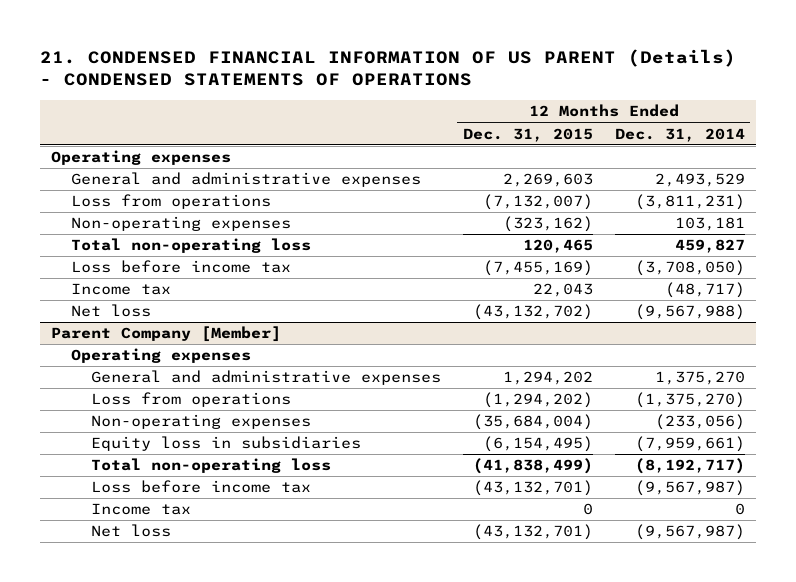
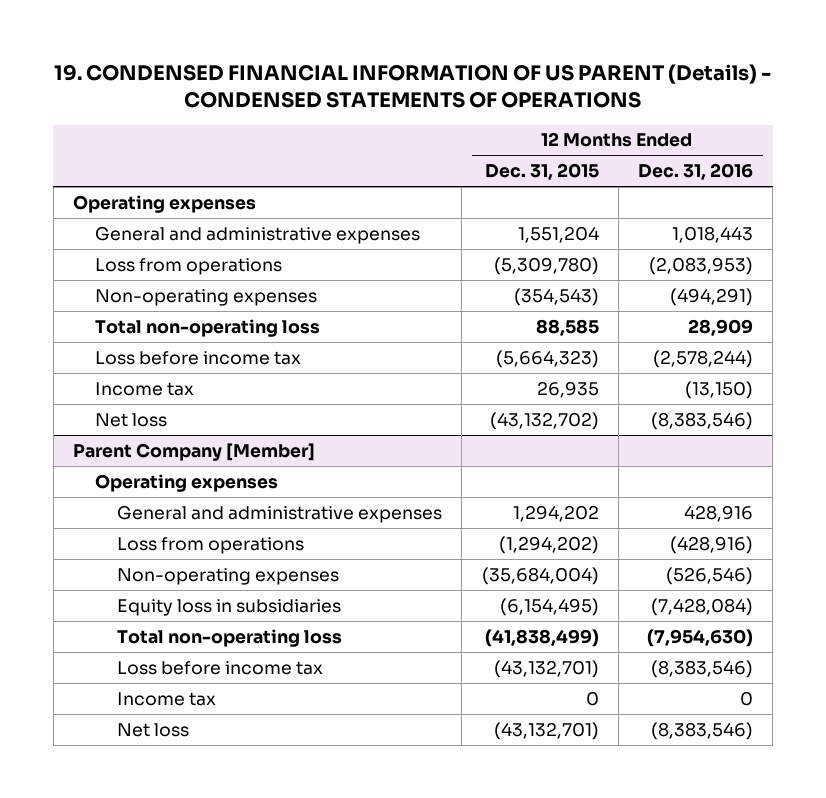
- 21. CONDENSED FINANCIAL INFORMATION OF US PARENT (Details) - CONDENSED STATEMENTS OF OPERATIONS
+ 19. CONDENSED FINANCIAL INFORMATION OF US PARENT (Details) - CONDENSED STATEMENTS OF OPERATIONS
- | 12 Months Ended Dec. 31, 2015 | 12 Months Ended Dec. 31, 2014
+ | 12 Months Ended Dec. 31, 2015 | 12 Months Ended Dec. 31, 2016
- General and administrative expenses | 2,269,603 | 2,493,529
- Loss from operations | (7,132,007) | (3,811,231)
- Non-operating expenses | (323,162) | 103,181
- Total non-operating loss | 120,465 | 459,827
- Loss before income tax | (7,455,169) | (3,708,050)
- Income tax | 22,043 | (48,717)
+ General and administrative expenses | 1,551,204 | 1,018,443
+ Loss from operations | (5,309,780) | (2,083,953)
+ Non-operating expenses | (354,543) | (494,291)
+ Total non-operating loss | 88,585 | 28,909
+ Loss before income tax | (5,664,323) | (2,578,244)
+ Income tax | 26,935 | (13,150)

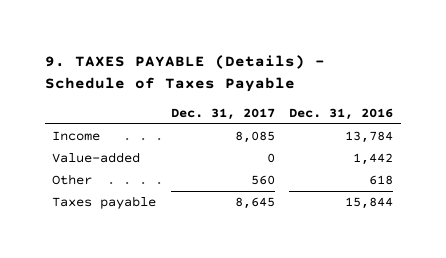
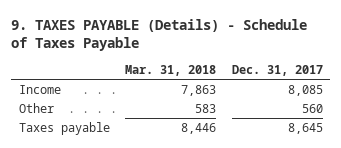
- | Dec. 31, 2017 | Dec. 31, 2016
+ | Mar. 31, 2018 | Dec. 31, 2017
- Value-added | 0 | 1,442

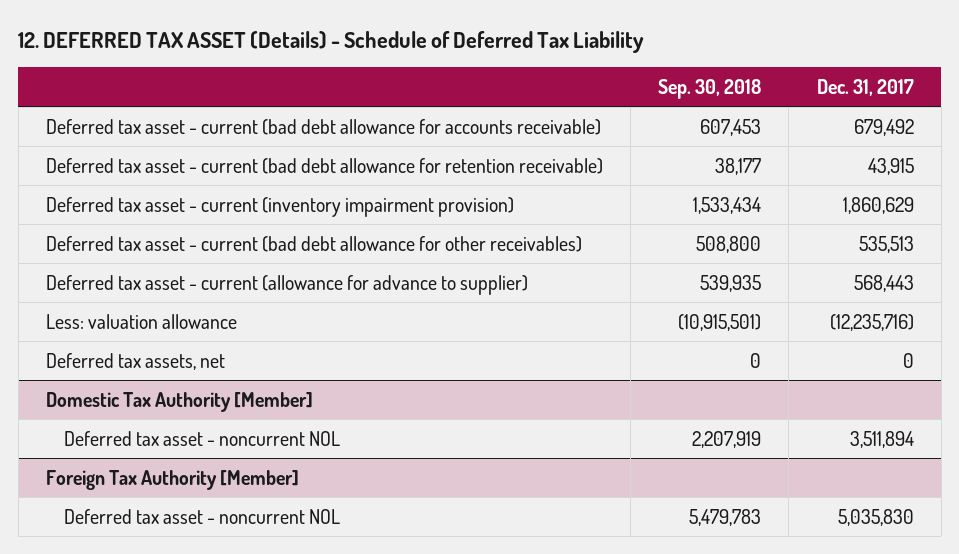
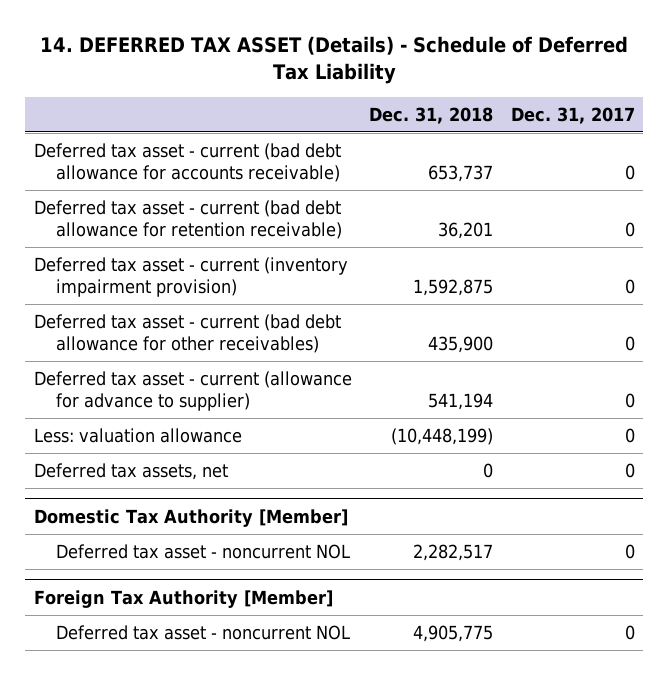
- 12. DEFERRED TAX ASSET (Details) - Schedule of Deferred Tax Liability
+ 14. DEFERRED TAX ASSET (Details) - Schedule of Deferred Tax Liability
- | Sep. 30, 2018 | Dec. 31, 2017
+ | Dec. 31, 2018 | Dec. 31, 2017
- Deferred tax asset - current (bad debt allowance for accounts receivable) | 607,453 | 679,492
- Deferred tax asset - current (bad debt allowance for retention receivable) | 38,177 | 43,915
- Deferred tax asset - current (inventory impairment provision) | 1,533,434 | 1,860,629
- Deferred tax asset - current (bad debt allowance for other receivables) | 508,800 | 535,513
- Deferred tax asset - current (allowance for advance to supplier) | 539,935 | 568,443
- Less: valuation allowance | (10,915,501) | (12,235,716)
+ Deferred tax asset - current (bad debt allowance for accounts receivable) | 653,737 | 0
+ Deferred tax asset - current (bad debt allowance for retention receivable) | 36,201 | 0
+ Deferred tax asset - current (inventory impairment provision) | 1,592,875 | 0
+ Deferred tax asset - current (bad debt allowance for other receivables) | 435,900 | 0
+ Deferred tax asset - current (allowance for advance to supplier) | 541,194 | 0
+ Less: valuation allowance | (10,448,199) | 0
@ Domestic Tax Authority [Member]
- Deferred tax asset - noncurrent NOL | 2,207,919 | 3,511,894
+ Deferred tax asset - noncurrent NOL | 2,282,517 | 0
@ Foreign Tax Authority [Member]
- Deferred tax asset - noncurrent NOL | 5,479,783 | 5,035,830
+ Deferred tax asset - noncurrent NOL | 4,905,775 | 0

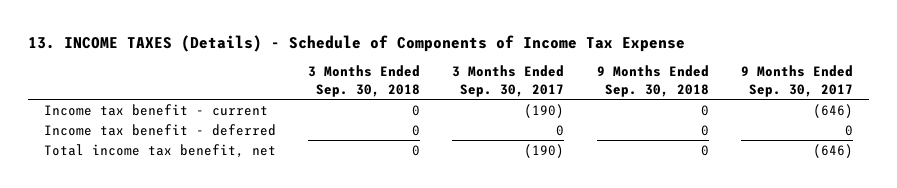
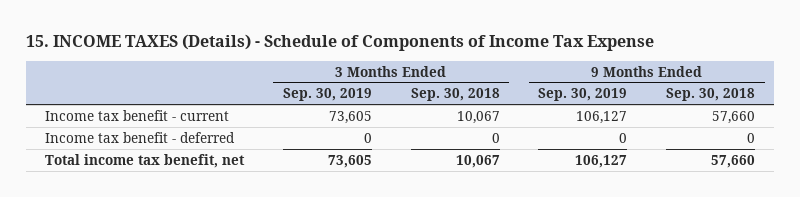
- 13. INCOME TAXES (Details) - Schedule of Components of Income Tax Expense
+ 15. INCOME TAXES (Details) - Schedule of Components of Income Tax Expense
- | 3 Months Ended Sep. 30, 2018 | 3 Months Ended Sep. 30, 2017 | 9 Months Ended Sep. 30, 2018 | 9 Months Ended Sep. 30, 2017
+ | 3 Months Ended Sep. 30, 2019 | 3 Months Ended Sep. 30, 2018 | 9 Months Ended Sep. 30, 2019 | 9 Months Ended Sep. 30, 2018
- Income tax benefit - current | 0 | (190) | 0 | (646)
+ Income tax benefit - current | 73,605 | 10,067 | 106,127 | 57,660
- Total income tax benefit, net | 0 | (190) | 0 | (646)
+ Total income tax benefit, net | 73,605 | 10,067 | 106,127 | 57,660

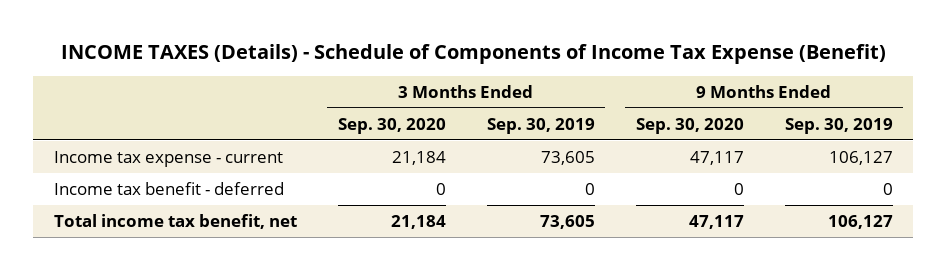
- 15. INCOME TAXES (Details) - Schedule of Components of Income Tax Expense
+ INCOME TAXES (Details) - Schedule of Components of Income Tax Expense (Benefit)
- | 3 Months Ended Sep. 30, 2019 | 3 Months Ended Sep. 30, 2018 | 9 Months Ended Sep. 30, 2019 | 9 Months Ended Sep. 30, 2018
+ | 3 Months Ended Sep. 30, 2020 | 3 Months Ended Sep. 30, 2019 | 9 Months Ended Sep. 30, 2020 | 9 Months Ended Sep. 30, 2019
- Income tax benefit - current | 73,605 | 10,067 | 106,127 | 57,660
+ Income tax expense - current | 21,184 | 73,605 | 47,117 | 106,127

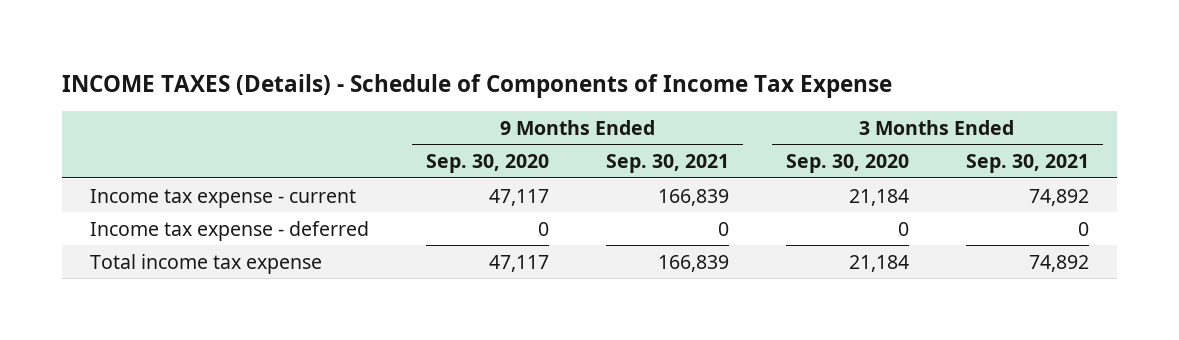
- INCOME TAXES (Details) - Schedule of Components of Income Tax Expense (Benefit)
+ INCOME TAXES (Details) - Schedule of Components of Income Tax Expense
- | 3 Months Ended Sep. 30, 2020 | 3 Months Ended Sep. 30, 2019 | 9 Months Ended Sep. 30, 2020 | 9 Months Ended Sep. 30, 2019
+ | 9 Months Ended Sep. 30, 2020 | 9 Months Ended Sep. 30, 2021 | 3 Months Ended Sep. 30, 2020 | 3 Months Ended Sep. 30, 2021
- Income tax benefit - deferred | 0 | 0 | 0 | 0
- Total income tax benefit, net | 21,184 | 73,605 | 47,117 | 106,127
+ Income tax expense - deferred | 0 | 0 | 0 | 0
+ Total income tax expense | 47,117 | 166,839 | 21,184 | 74,892

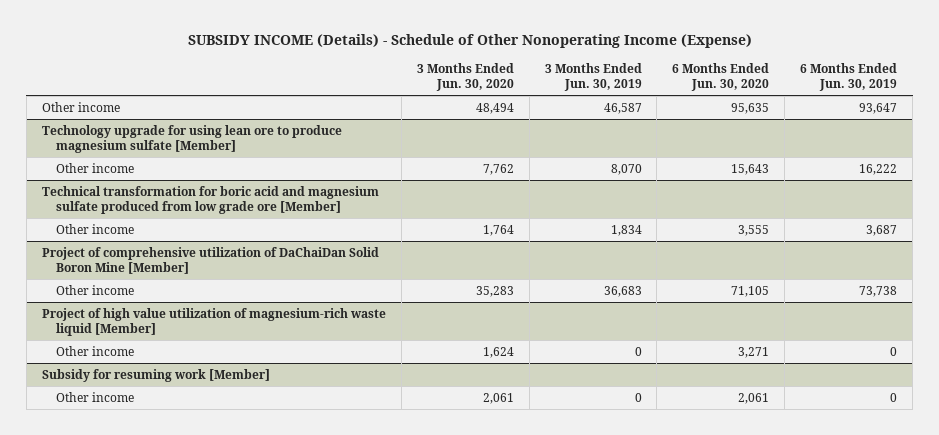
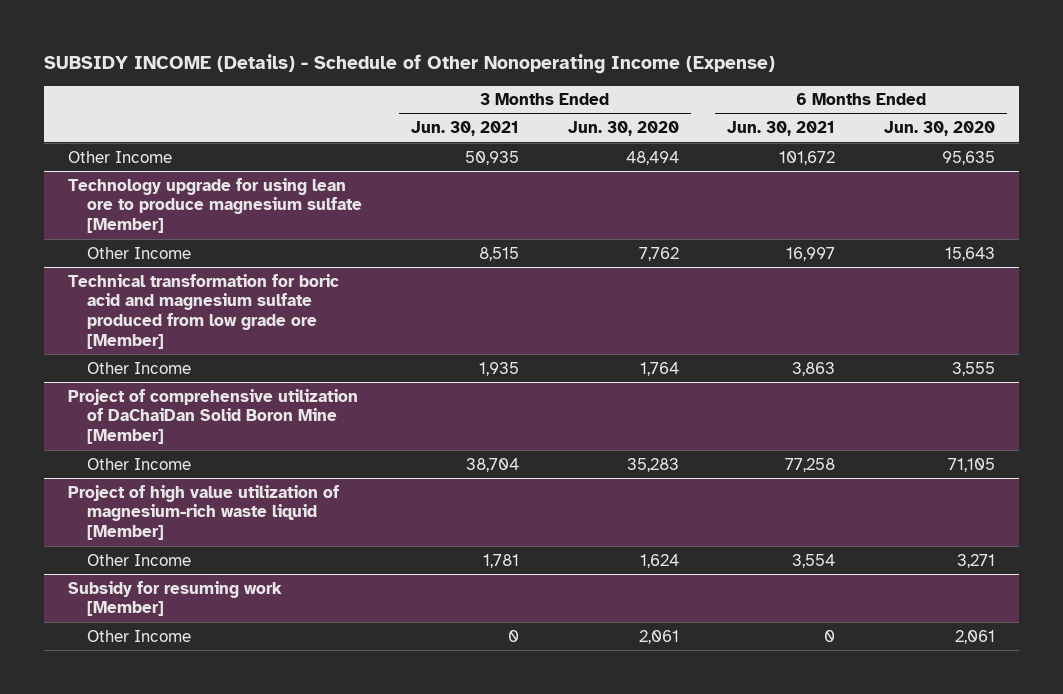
- | 3 Months Ended Jun. 30, 2020 | 3 Months Ended Jun. 30, 2019 | 6 Months Ended Jun. 30, 2020 | 6 Months Ended Jun. 30, 2019
+ | 3 Months Ended Jun. 30, 2021 | 3 Months Ended Jun. 30, 2020 | 6 Months Ended Jun. 30, 2021 | 6 Months Ended Jun. 30, 2020
- Other income | 48,494 | 46,587 | 95,635 | 93,647
+ Other Income | 50,935 | 48,494 | 101,672 | 95,635
@ Technology upgrade for using lean ore to produce magnesium sulfate [Member]
- Other income | 7,762 | 8,070 | 15,643 | 16,222
+ Other Income | 8,515 | 7,762 | 16,997 | 15,643
@ Technical transformation for boric acid and magnesium sulfate produced from low grade ore [Member]
- Other income | 1,764 | 1,834 | 3,555 | 3,687
+ Other Income | 1,935 | 1,764 | 3,863 | 3,555
@ Project of comprehensive utilization of DaChaiDan Solid Boron Mine [Member]
- Other income | 35,283 | 36,683 | 71,105 | 73,738
+ Other Income | 38,704 | 35,283 | 77,258 | 71,105
@ Project of high value utilization of magnesium-rich waste liquid [Member]
- Other income | 1,624 | 0 | 3,271 | 0
+ Other Income | 1,781 | 1,624 | 3,554 | 3,271
@ Subsidy for resuming work [Member]
- Other income | 2,061 | 0 | 2,061 | 0
+ Other Income | 0 | 2,061 | 0 | 2,061

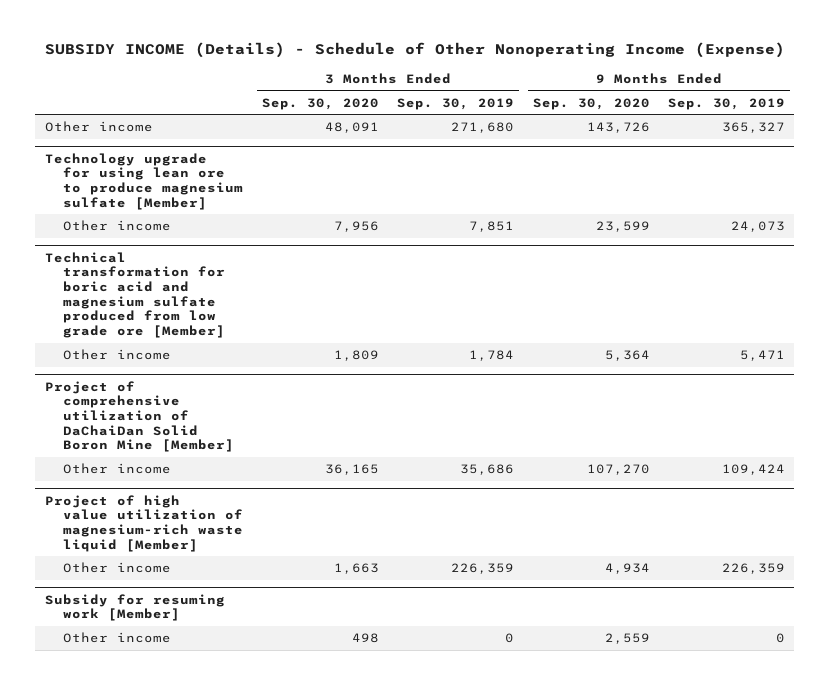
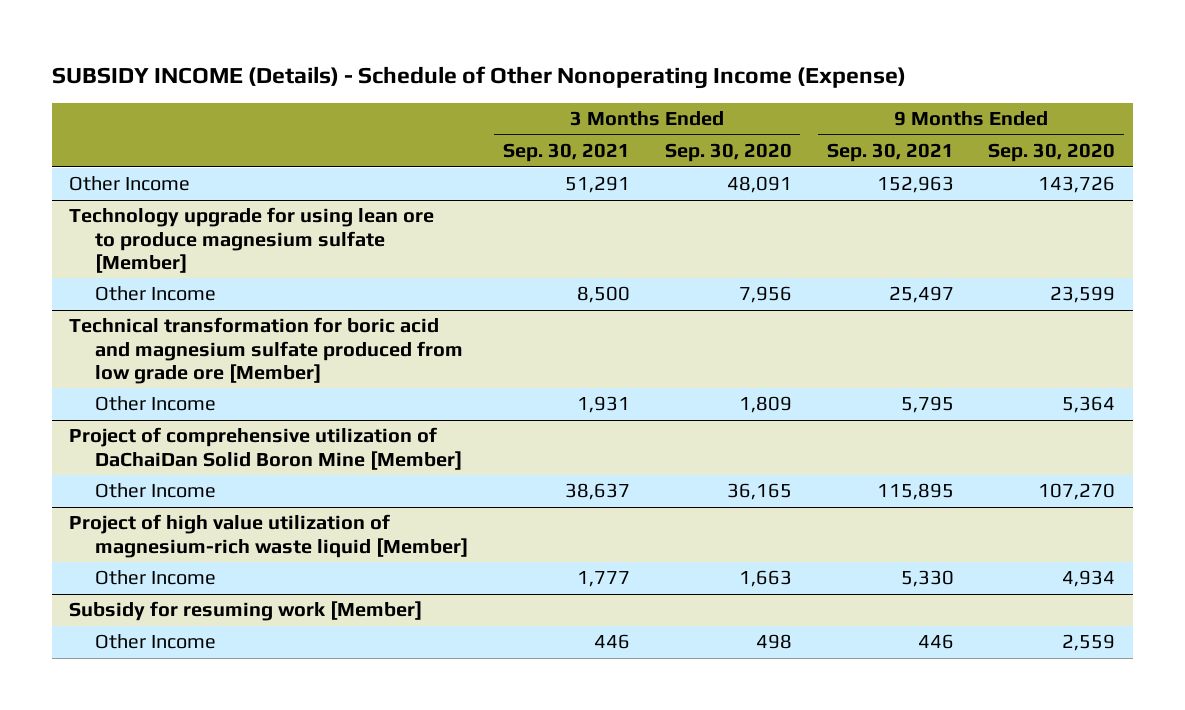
- | 3 Months Ended Sep. 30, 2020 | 3 Months Ended Sep. 30, 2019 | 9 Months Ended Sep. 30, 2020 | 9 Months Ended Sep. 30, 2019
+ | 3 Months Ended Sep. 30, 2021 | 3 Months Ended Sep. 30, 2020 | 9 Months Ended Sep. 30, 2021 | 9 Months Ended Sep. 30, 2020
- Other income | 48,091 | 271,680 | 143,726 | 365,327
+ Other Income | 51,291 | 48,091 | 152,963 | 143,726
@ Technology upgrade for using lean ore to produce magnesium sulfate [Member]
- Other income | 7,956 | 7,851 | 23,599 | 24,073
+ Other Income | 8,500 | 7,956 | 25,497 | 23,599
@ Technical transformation for boric acid and magnesium sulfate produced from low grade ore [Member]
- Other income | 1,809 | 1,784 | 5,364 | 5,471
+ Other Income | 1,931 | 1,809 | 5,795 | 5,364
@ Project of comprehensive utilization of DaChaiDan Solid Boron Mine [Member]
- Other income | 36,165 | 35,686 | 107,270 | 109,424
+ Other Income | 38,637 | 36,165 | 115,895 | 107,270
@ Project of high value utilization of magnesium-rich waste liquid [Member]
- Other income | 1,663 | 226,359 | 4,934 | 226,359
+ Other Income | 1,777 | 1,663 | 5,330 | 4,934
@ Subsidy for resuming work [Member]
- Other income | 498 | 0 | 2,559 | 0
+ Other Income | 446 | 498 | 446 | 2,559

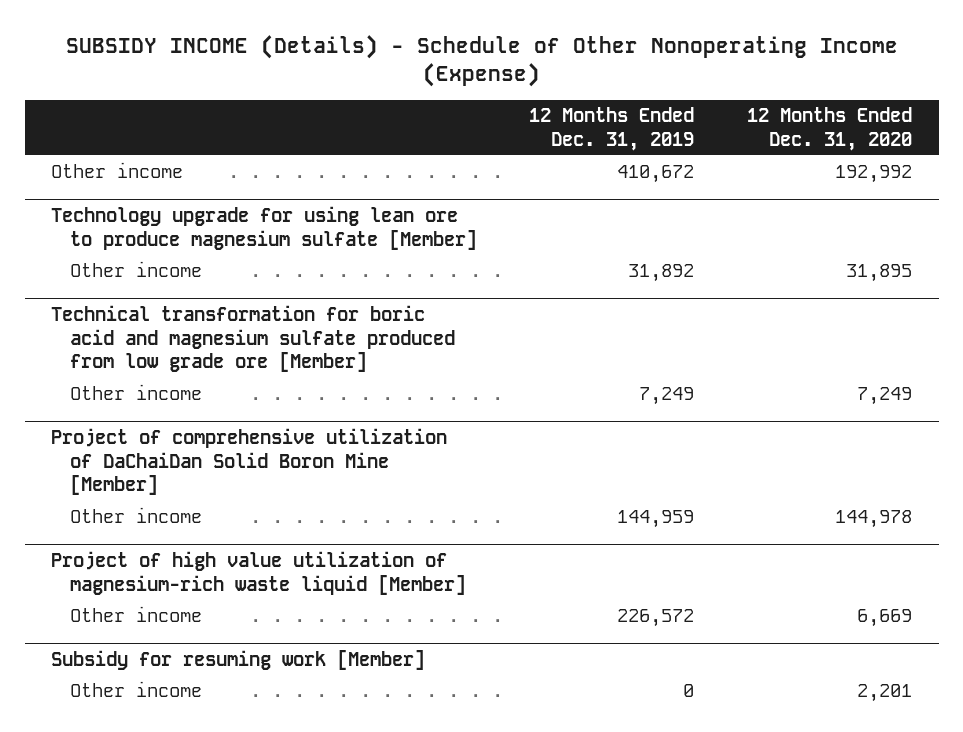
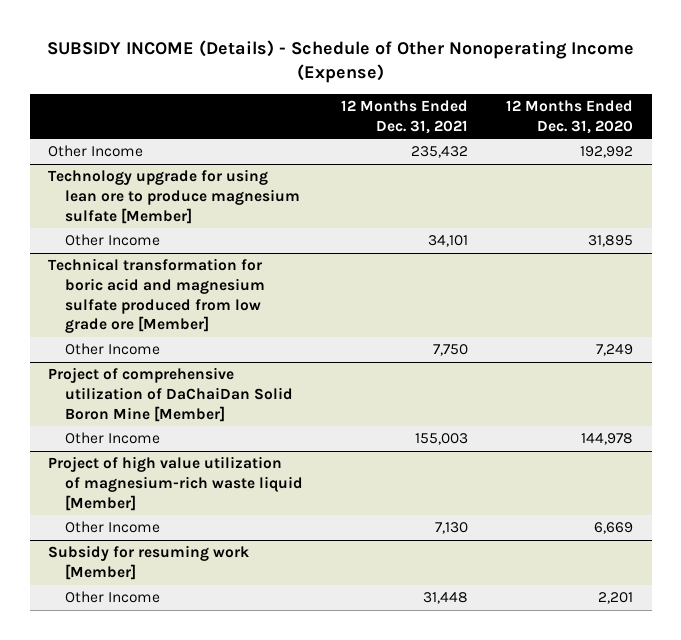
- | 12 Months Ended Dec. 31, 2019 | 12 Months Ended Dec. 31, 2020
+ | 12 Months Ended Dec. 31, 2021 | 12 Months Ended Dec. 31, 2020
- Other income | 410,672 | 192,992
+ Other Income | 235,432 | 192,992
@ Technology upgrade for using lean ore to produce magnesium sulfate [Member]
- Other income | 31,892 | 31,895
+ Other Income | 34,101 | 31,895
@ Technical transformation for boric acid and magnesium sulfate produced from low grade ore [Member]
- Other income | 7,249 | 7,249
+ Other Income | 7,750 | 7,249
@ Project of comprehensive utilization of DaChaiDan Solid Boron Mine [Member]
- Other income | 144,959 | 144,978
+ Other Income | 155,003 | 144,978
@ Project of high value utilization of magnesium-rich waste liquid [Member]
- Other income | 226,572 | 6,669
+ Other Income | 7,130 | 6,669
@ Subsidy for resuming work [Member]
- Other income | 0 | 2,201
+ Other Income | 31,448 | 2,201

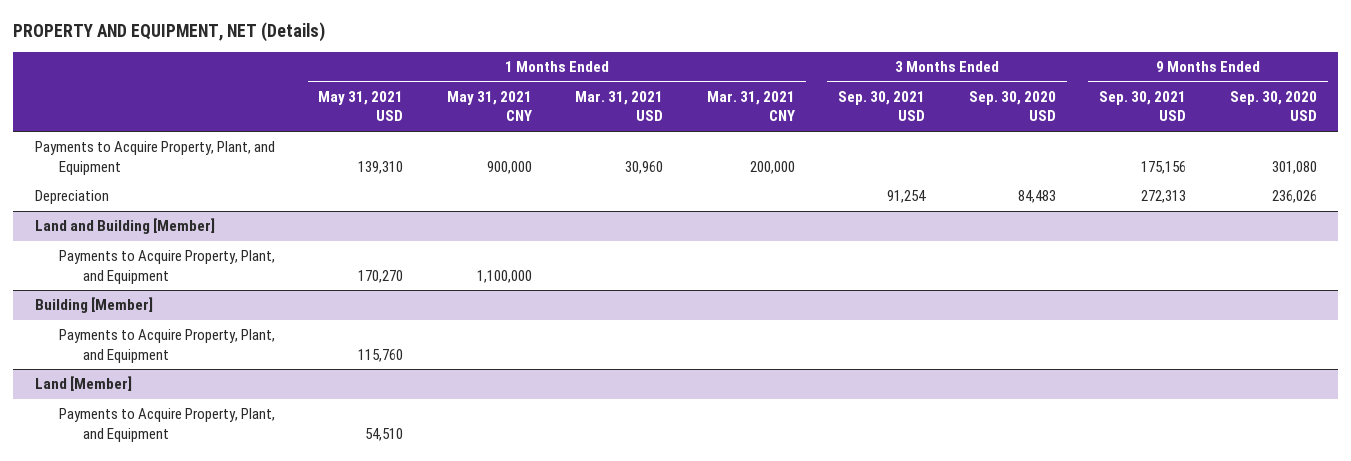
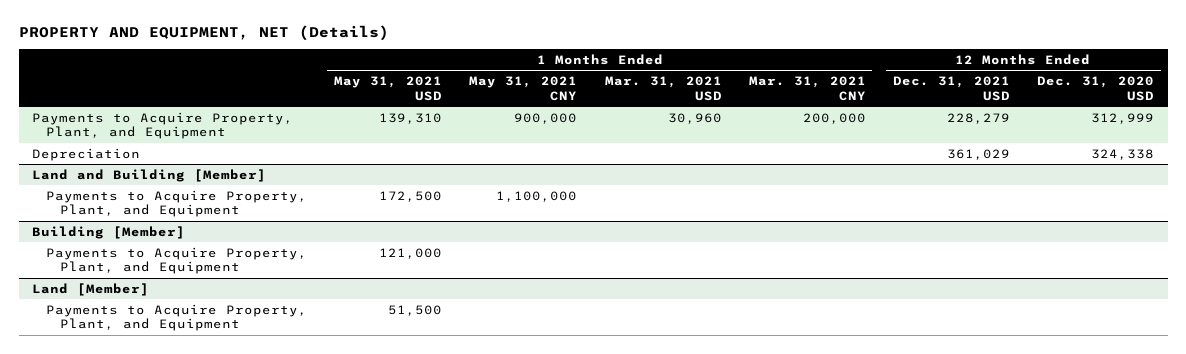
- | 1 Months Ended May 31, 2021 USD | 1 Months Ended May 31, 2021 CNY | 1 Months Ended Mar. 31, 2021 USD | 1 Months Ended Mar. 31, 2021 CNY | 3 Months Ended Sep. 30, 2021 USD | 3 Months Ended Sep. 30, 2020 USD | 9 Months Ended Sep. 30, 2021 USD | 9 Months Ended Sep. 30, 2020 USD
+ | 1 Months Ended May 31, 2021 USD | 1 Months Ended May 31, 2021 CNY | 1 Months Ended Mar. 31, 2021 USD | 1 Months Ended Mar. 31, 2021 CNY | 12 Months Ended Dec. 31, 2021 USD | 12 Months Ended Dec. 31, 2020 USD
@ Land and Building [Member]
- Payments to Acquire Property, Plant, and Equipment | 170,270 | 1,100,000 | | | | | |
+ Payments to Acquire Property, Plant, and Equipment | 172,500 | 1,100,000 | | | |
@ Building [Member]
- Payments to Acquire Property, Plant, and Equipment | 115,760 | | | | | | |
+ Payments to Acquire Property, Plant, and Equipment | 121,000 | | | | |
@ Land [Member]
- Payments to Acquire Property, Plant, and Equipment | 54,510 | | | | | | |
+ Payments to Acquire Property, Plant, and Equipment | 51,500 | | | | |

